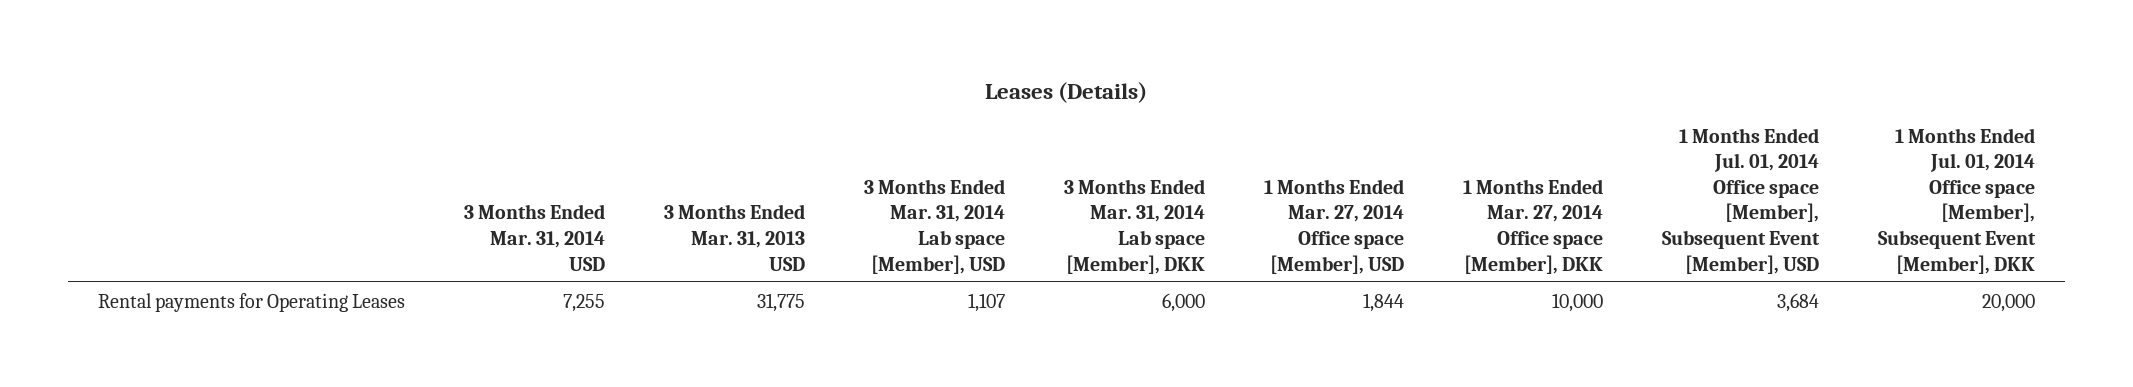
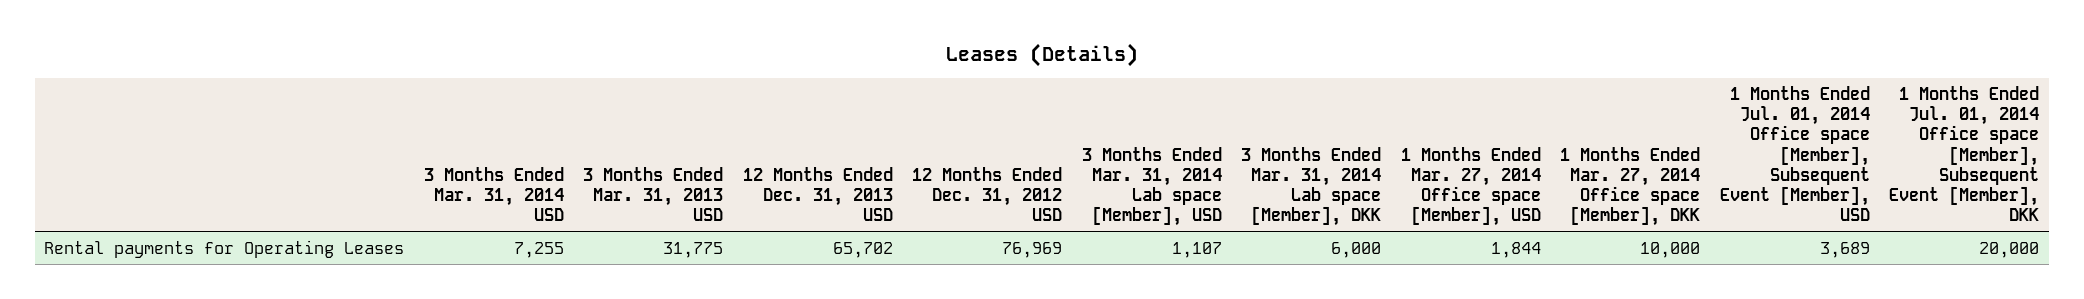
- | 3 Months Ended Mar. 31, 2014 USD | 3 Months Ended Mar. 31, 2013 USD | 3 Months Ended Mar. 31, 2014 Lab space [Member], USD | 3 Months Ended Mar. 31, 2014 Lab space [Member], DKK | 1 Months Ended Mar. 27, 2014 Office space [Member], USD | 1 Months Ended Mar. 27, 2014 Office space [Member], DKK | 1 Months Ended Jul. 01, 2014 Office space [Member], Subsequent Event [Member], USD | 1 Months Ended Jul. 01, 2014 Office space [Member], Subsequent Event [Member], DKK
+ | 3 Months Ended Mar. 31, 2014 USD | 3 Months Ended Mar. 31, 2013 USD | 12 Months Ended Dec. 31, 2013 USD | 12 Months Ended Dec. 31, 2012 USD | 3 Months Ended Mar. 31, 2014 Lab space [Member], USD | 3 Months Ended Mar. 31, 2014 Lab space [Member], DKK | 1 Months Ended Mar. 27, 2014 Office space [Member], USD | 1 Months Ended Mar. 27, 2014 Office space [Member], DKK | 1 Months Ended Jul. 01, 2014 Office space [Member], Subsequent Event [Member], USD | 1 Months Ended Jul. 01, 2014 Office space [Member], Subsequent Event [Member], DKK
- Rental payments for Operating Leases | 7,255 | 31,775 | 1,107 | 6,000 | 1,844 | 10,000 | 3,684 | 20,000
+ Rental payments for Operating Leases | 7,255 | 31,775 | 65,702 | 76,969 | 1,107 | 6,000 | 1,844 | 10,000 | 3,689 | 20,000

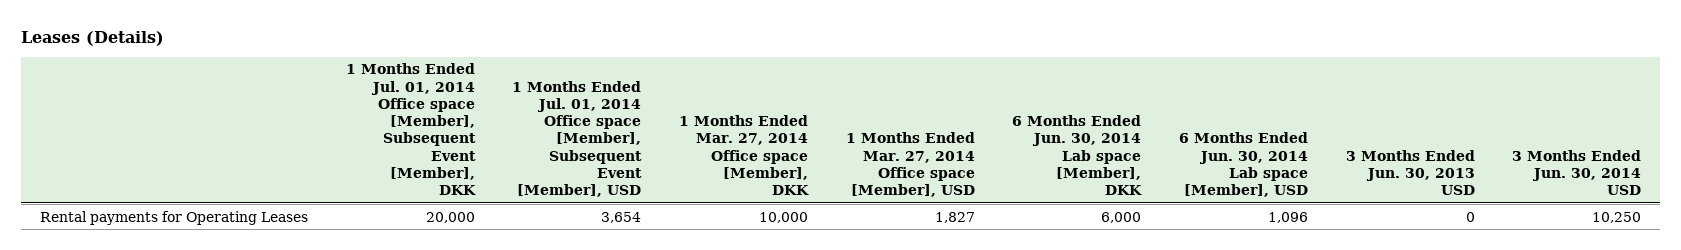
- | 3 Months Ended Mar. 31, 2014 USD | 3 Months Ended Mar. 31, 2013 USD | 12 Months Ended Dec. 31, 2013 USD | 12 Months Ended Dec. 31, 2012 USD | 3 Months Ended Mar. 31, 2014 Lab space [Member], USD | 3 Months Ended Mar. 31, 2014 Lab space [Member], DKK | 1 Months Ended Mar. 27, 2014 Office space [Member], USD | 1 Months Ended Mar. 27, 2014 Office space [Member], DKK | 1 Months Ended Jul. 01, 2014 Office space [Member], Subsequent Event [Member], USD | 1 Months Ended Jul. 01, 2014 Office space [Member], Subsequent Event [Member], DKK
+ | 1 Months Ended Jul. 01, 2014 Office space [Member], Subsequent Event [Member], DKK | 1 Months Ended Jul. 01, 2014 Office space [Member], Subsequent Event [Member], USD | 1 Months Ended Mar. 27, 2014 Office space [Member], DKK | 1 Months Ended Mar. 27, 2014 Office space [Member], USD | 6 Months Ended Jun. 30, 2014 Lab space [Member], DKK | 6 Months Ended Jun. 30, 2014 Lab space [Member], USD | 3 Months Ended Jun. 30, 2013 USD | 3 Months Ended Jun. 30, 2014 USD
- Rental payments for Operating Leases | 7,255 | 31,775 | 65,702 | 76,969 | 1,107 | 6,000 | 1,844 | 10,000 | 3,689 | 20,000
+ Rental payments for Operating Leases | 20,000 | 3,654 | 10,000 | 1,827 | 6,000 | 1,096 | 0 | 10,250

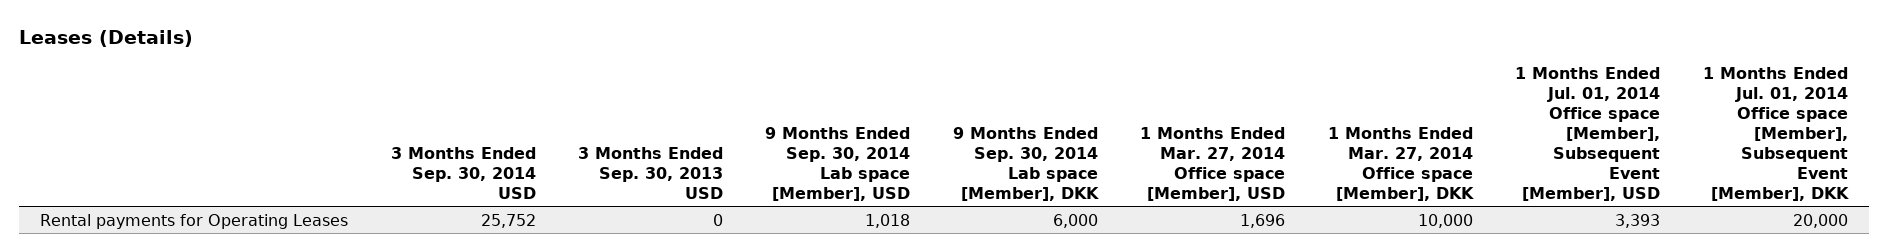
- | 1 Months Ended Jul. 01, 2014 Office space [Member], Subsequent Event [Member], DKK | 1 Months Ended Jul. 01, 2014 Office space [Member], Subsequent Event [Member], USD | 1 Months Ended Mar. 27, 2014 Office space [Member], DKK | 1 Months Ended Mar. 27, 2014 Office space [Member], USD | 6 Months Ended Jun. 30, 2014 Lab space [Member], DKK | 6 Months Ended Jun. 30, 2014 Lab space [Member], USD | 3 Months Ended Jun. 30, 2013 USD | 3 Months Ended Jun. 30, 2014 USD
+ | 3 Months Ended Sep. 30, 2014 USD | 3 Months Ended Sep. 30, 2013 USD | 9 Months Ended Sep. 30, 2014 Lab space [Member], USD | 9 Months Ended Sep. 30, 2014 Lab space [Member], DKK | 1 Months Ended Mar. 27, 2014 Office space [Member], USD | 1 Months Ended Mar. 27, 2014 Office space [Member], DKK | 1 Months Ended Jul. 01, 2014 Office space [Member], Subsequent Event [Member], USD | 1 Months Ended Jul. 01, 2014 Office space [Member], Subsequent Event [Member], DKK
- Rental payments for Operating Leases | 20,000 | 3,654 | 10,000 | 1,827 | 6,000 | 1,096 | 0 | 10,250
+ Rental payments for Operating Leases | 25,752 | 0 | 1,018 | 6,000 | 1,696 | 10,000 | 3,393 | 20,000

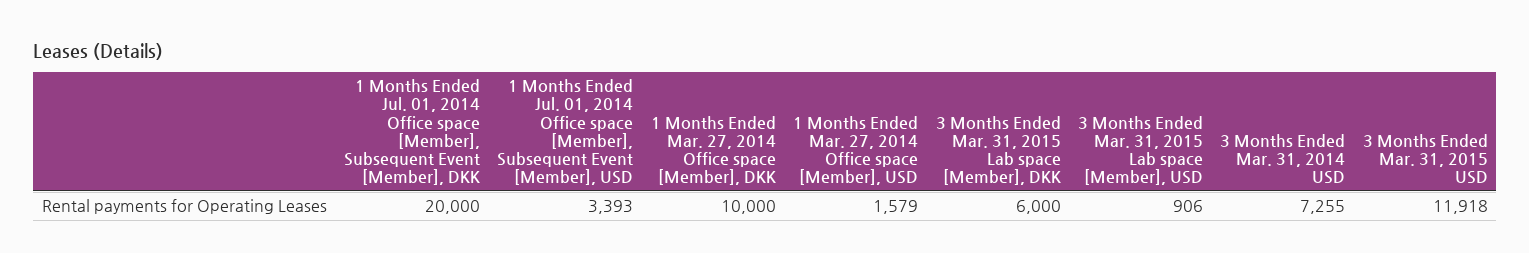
- | 3 Months Ended Sep. 30, 2014 USD | 3 Months Ended Sep. 30, 2013 USD | 9 Months Ended Sep. 30, 2014 Lab space [Member], USD | 9 Months Ended Sep. 30, 2014 Lab space [Member], DKK | 1 Months Ended Mar. 27, 2014 Office space [Member], USD | 1 Months Ended Mar. 27, 2014 Office space [Member], DKK | 1 Months Ended Jul. 01, 2014 Office space [Member], Subsequent Event [Member], USD | 1 Months Ended Jul. 01, 2014 Office space [Member], Subsequent Event [Member], DKK
+ | 1 Months Ended Jul. 01, 2014 Office space [Member], Subsequent Event [Member], DKK | 1 Months Ended Jul. 01, 2014 Office space [Member], Subsequent Event [Member], USD | 1 Months Ended Mar. 27, 2014 Office space [Member], DKK | 1 Months Ended Mar. 27, 2014 Office space [Member], USD | 3 Months Ended Mar. 31, 2015 Lab space [Member], DKK | 3 Months Ended Mar. 31, 2015 Lab space [Member], USD | 3 Months Ended Mar. 31, 2014 USD | 3 Months Ended Mar. 31, 2015 USD
- Rental payments for Operating Leases | 25,752 | 0 | 1,018 | 6,000 | 1,696 | 10,000 | 3,393 | 20,000
+ Rental payments for Operating Leases | 20,000 | 3,393 | 10,000 | 1,579 | 6,000 | 906 | 7,255 | 11,918

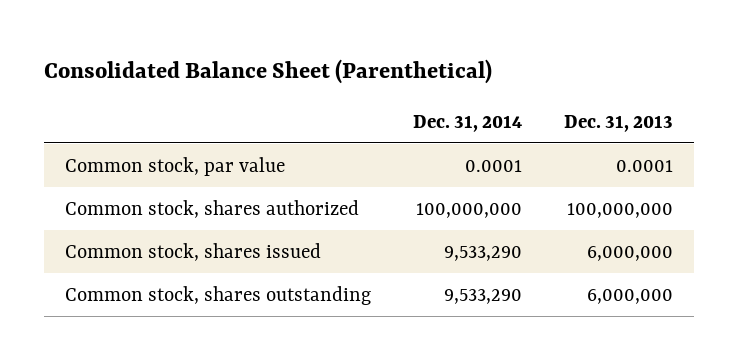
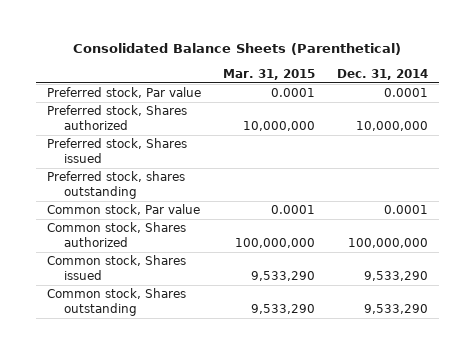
- Consolidated Balance Sheet (Parenthetical)
+ Consolidated Balance Sheets (Parenthetical)
- | Dec. 31, 2014 | Dec. 31, 2013
+ | Mar. 31, 2015 | Dec. 31, 2014
- Common stock, par value | 0.0001 | 0.0001
- Common stock, shares authorized | 100,000,000 | 100,000,000
- Common stock, shares issued | 9,533,290 | 6,000,000
- Common stock, shares outstanding | 9,533,290 | 6,000,000
+ Preferred stock, Par value | 0.0001 | 0.0001
+ Preferred stock, Shares authorized | 10,000,000 | 10,000,000
+ Preferred stock, Shares issued
+ Preferred stock, shares outstanding
+ Common stock, Par value | 0.0001 | 0.0001
+ Common stock, Shares authorized | 100,000,000 | 100,000,000
+ Common stock, Shares issued | 9,533,290 | 9,533,290
+ Common stock, Shares outstanding | 9,533,290 | 9,533,290

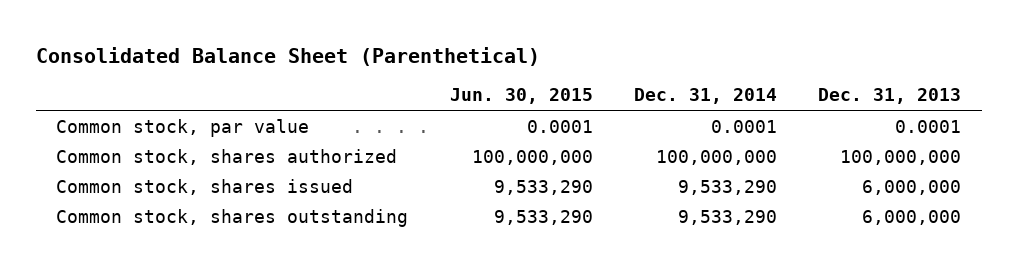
- Consolidated Balance Sheets (Parenthetical)
+ Consolidated Balance Sheet (Parenthetical)
- | Mar. 31, 2015 | Dec. 31, 2014
+ | Jun. 30, 2015 | Dec. 31, 2014 | Dec. 31, 2013
- Preferred stock, Par value | 0.0001 | 0.0001
- Preferred stock, Shares authorized | 10,000,000 | 10,000,000
- Preferred stock, Shares issued
- Preferred stock, shares outstanding
- Common stock, Par value | 0.0001 | 0.0001
- Common stock, Shares authorized | 100,000,000 | 100,000,000
- Common stock, Shares issued | 9,533,290 | 9,533,290
- Common stock, Shares outstanding | 9,533,290 | 9,533,290
+ Common stock, par value | 0.0001 | 0.0001 | 0.0001
+ Common stock, shares authorized | 100,000,000 | 100,000,000 | 100,000,000
+ Common stock, shares issued | 9,533,290 | 9,533,290 | 6,000,000
+ Common stock, shares outstanding | 9,533,290 | 9,533,290 | 6,000,000

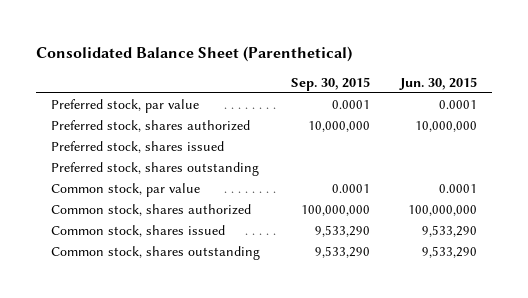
- | Jun. 30, 2015 | Dec. 31, 2014 | Dec. 31, 2013
+ | Sep. 30, 2015 | Jun. 30, 2015
+ Preferred stock, par value | 0.0001 | 0.0001
+ Preferred stock, shares authorized | 10,000,000 | 10,000,000
+ Preferred stock, shares issued
+ Preferred stock, shares outstanding

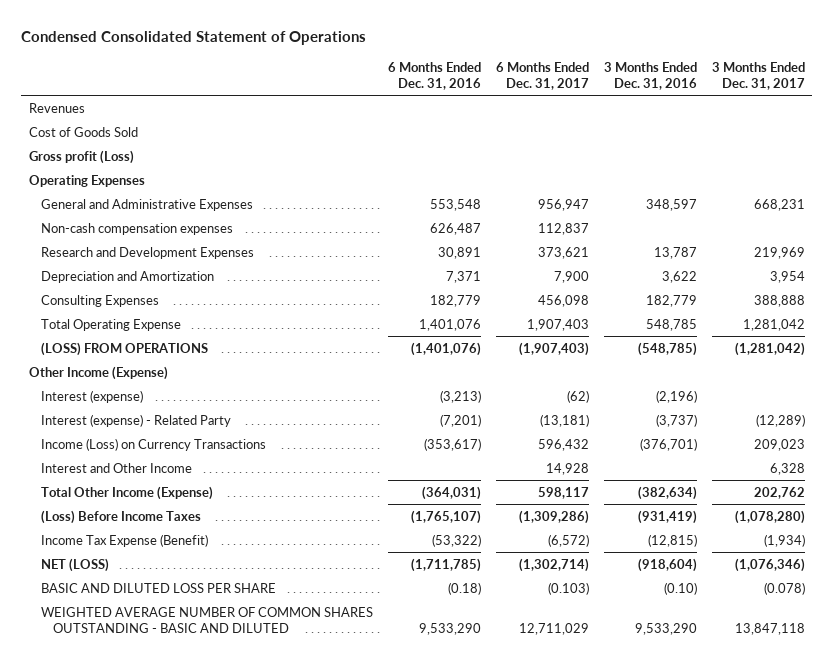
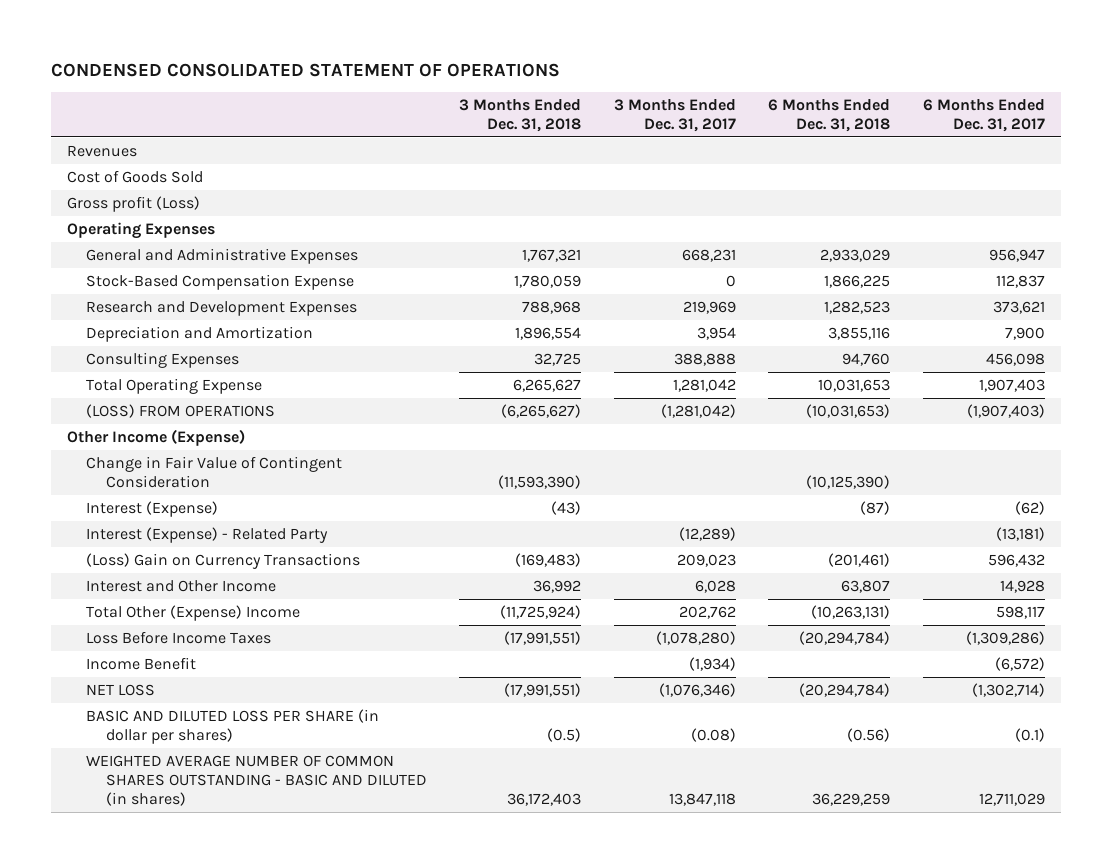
- Condensed Consolidated Statement of Operations
+ CONDENSED CONSOLIDATED STATEMENT OF OPERATIONS
- | 6 Months Ended Dec. 31, 2016 | 6 Months Ended Dec. 31, 2017 | 3 Months Ended Dec. 31, 2016 | 3 Months Ended Dec. 31, 2017
+ | 3 Months Ended Dec. 31, 2018 | 3 Months Ended Dec. 31, 2017 | 6 Months Ended Dec. 31, 2018 | 6 Months Ended Dec. 31, 2017
- Non-cash compensation expenses | 626,487 | 112,837 | |
+ Stock-Based Compensation Expense | 1,780,059 | 0 | 1,866,225 | 112,837
- Interest (expense) | (3,213) | (62) | (2,196) |
- Interest (expense) - Related Party | (7,201) | (13,181) | (3,737) | (12,289)
- Income (Loss) on Currency Transactions | (353,617) | 596,432 | (376,701) | 209,023
- Interest and Other Income | | 14,928 | | 6,328
- Total Other Income (Expense) | (364,031) | 598,117 | (382,634) | 202,762
- (Loss) Before Income Taxes | (1,765,107) | (1,309,286) | (931,419) | (1,078,280)
- Income Tax Expense (Benefit) | (53,322) | (6,572) | (12,815) | (1,934)
- NET (LOSS) | (1,711,785) | (1,302,714) | (918,604) | (1,076,346)
- BASIC AND DILUTED LOSS PER SHARE | (0.18) | (0.103) | (0.10) | (0.078)
- WEIGHTED AVERAGE NUMBER OF COMMON SHARES OUTSTANDING - BASIC AND DILUTED | 9,533,290 | 12,711,029 | 9,533,290 | 13,847,118
+ Change in Fair Value of Contingent Consideration | (11,593,390) | | (10,125,390) |
+ Interest (Expense) | (43) | | (87) | (62)
+ Interest (Expense) - Related Party | | (12,289) | | (13,181)
+ (Loss) Gain on Currency Transactions | (169,483) | 209,023 | (201,461) | 596,432
+ Interest and Other Income | 36,992 | 6,028 | 63,807 | 14,928
+ Total Other (Expense) Income | (11,725,924) | 202,762 | (10,263,131) | 598,117
+ Loss Before Income Taxes | (17,991,551) | (1,078,280) | (20,294,784) | (1,309,286)
+ Income Benefit | | (1,934) | | (6,572)
+ NET LOSS | (17,991,551) | (1,076,346) | (20,294,784) | (1,302,714)
+ BASIC AND DILUTED LOSS PER SHARE (in dollar per shares) | (0.5) | (0.08) | (0.56) | (0.1)
+ WEIGHTED AVERAGE NUMBER OF COMMON SHARES OUTSTANDING - BASIC AND DILUTED (in shares) | 36,172,403 | 13,847,118 | 36,229,259 | 12,711,029

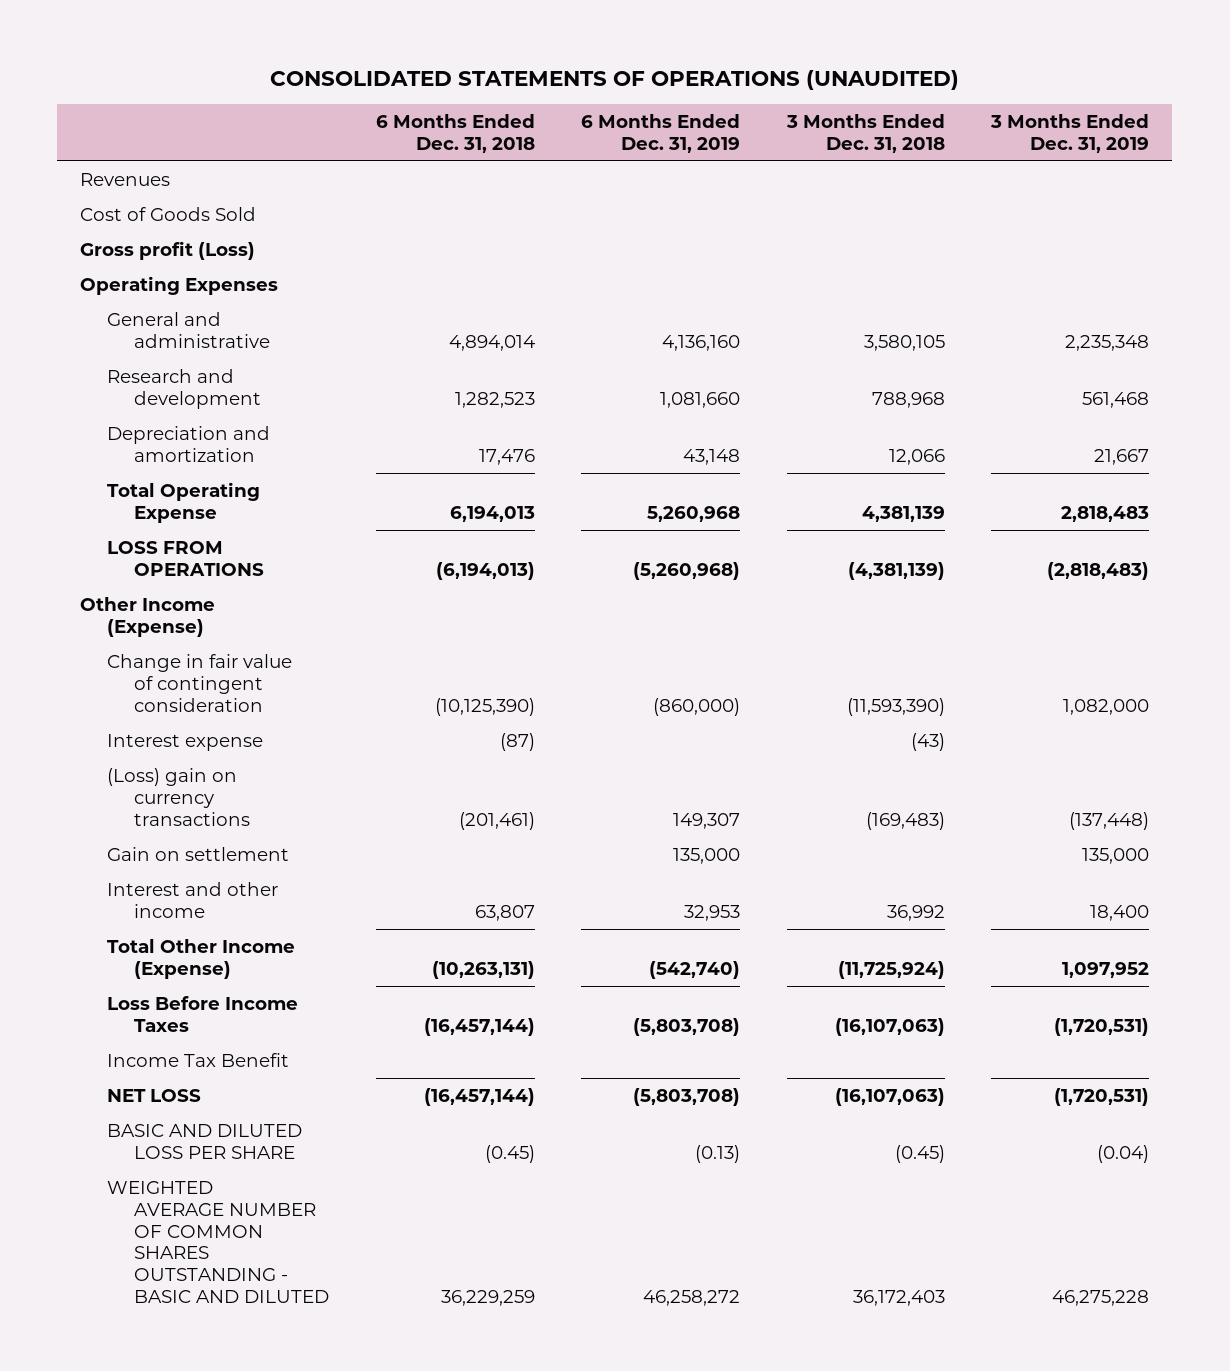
- CONDENSED CONSOLIDATED STATEMENT OF OPERATIONS
+ CONSOLIDATED STATEMENTS OF OPERATIONS (UNAUDITED)
- | 3 Months Ended Dec. 31, 2018 | 3 Months Ended Dec. 31, 2017 | 6 Months Ended Dec. 31, 2018 | 6 Months Ended Dec. 31, 2017
+ | 6 Months Ended Dec. 31, 2018 | 6 Months Ended Dec. 31, 2019 | 3 Months Ended Dec. 31, 2018 | 3 Months Ended Dec. 31, 2019
- General and Administrative Expenses | 1,767,321 | 668,231 | 2,933,029 | 956,947
- Stock-Based Compensation Expense | 1,780,059 | 0 | 1,866,225 | 112,837
- Research and Development Expenses | 788,968 | 219,969 | 1,282,523 | 373,621
- Depreciation and Amortization | 1,896,554 | 3,954 | 3,855,116 | 7,900
- Consulting Expenses | 32,725 | 388,888 | 94,760 | 456,098
- Total Operating Expense | 6,265,627 | 1,281,042 | 10,031,653 | 1,907,403
- (LOSS) FROM OPERATIONS | (6,265,627) | (1,281,042) | (10,031,653) | (1,907,403)
+ General and administrative | 4,894,014 | 4,136,160 | 3,580,105 | 2,235,348
+ Research and development | 1,282,523 | 1,081,660 | 788,968 | 561,468
+ Depreciation and amortization | 17,476 | 43,148 | 12,066 | 21,667
+ Total Operating Expense | 6,194,013 | 5,260,968 | 4,381,139 | 2,818,483
+ LOSS FROM OPERATIONS | (6,194,013) | (5,260,968) | (4,381,139) | (2,818,483)
- Change in Fair Value of Contingent Consideration | (11,593,390) | | (10,125,390) |
- Interest (Expense) | (43) | | (87) | (62)
- Interest (Expense) - Related Party | | (12,289) | | (13,181)
- (Loss) Gain on Currency Transactions | (169,483) | 209,023 | (201,461) | 596,432
- Interest and Other Income | 36,992 | 6,028 | 63,807 | 14,928
- Total Other (Expense) Income | (11,725,924) | 202,762 | (10,263,131) | 598,117
- Loss Before Income Taxes | (17,991,551) | (1,078,280) | (20,294,784) | (1,309,286)
- Income Benefit | | (1,934) | | (6,572)
- NET LOSS | (17,991,551) | (1,076,346) | (20,294,784) | (1,302,714)
- BASIC AND DILUTED LOSS PER SHARE (in dollar per shares) | (0.5) | (0.08) | (0.56) | (0.1)
- WEIGHTED AVERAGE NUMBER OF COMMON SHARES OUTSTANDING - BASIC AND DILUTED (in shares) | 36,172,403 | 13,847,118 | 36,229,259 | 12,711,029
+ Change in fair value of contingent consideration | (10,125,390) | (860,000) | (11,593,390) | 1,082,000
+ Interest expense | (87) | | (43) |
+ (Loss) gain on currency transactions | (201,461) | 149,307 | (169,483) | (137,448)
+ Gain on settlement | | 135,000 | | 135,000
+ Interest and other income | 63,807 | 32,953 | 36,992 | 18,400
+ Total Other Income (Expense) | (10,263,131) | (542,740) | (11,725,924) | 1,097,952
+ Loss Before Income Taxes | (16,457,144) | (5,803,708) | (16,107,063) | (1,720,531)
+ Income Tax Benefit
+ NET LOSS | (16,457,144) | (5,803,708) | (16,107,063) | (1,720,531)
+ BASIC AND DILUTED LOSS PER SHARE | (0.45) | (0.13) | (0.45) | (0.04)
+ WEIGHTED AVERAGE NUMBER OF COMMON SHARES OUTSTANDING - BASIC AND DILUTED | 36,229,259 | 46,258,272 | 36,172,403 | 46,275,228

